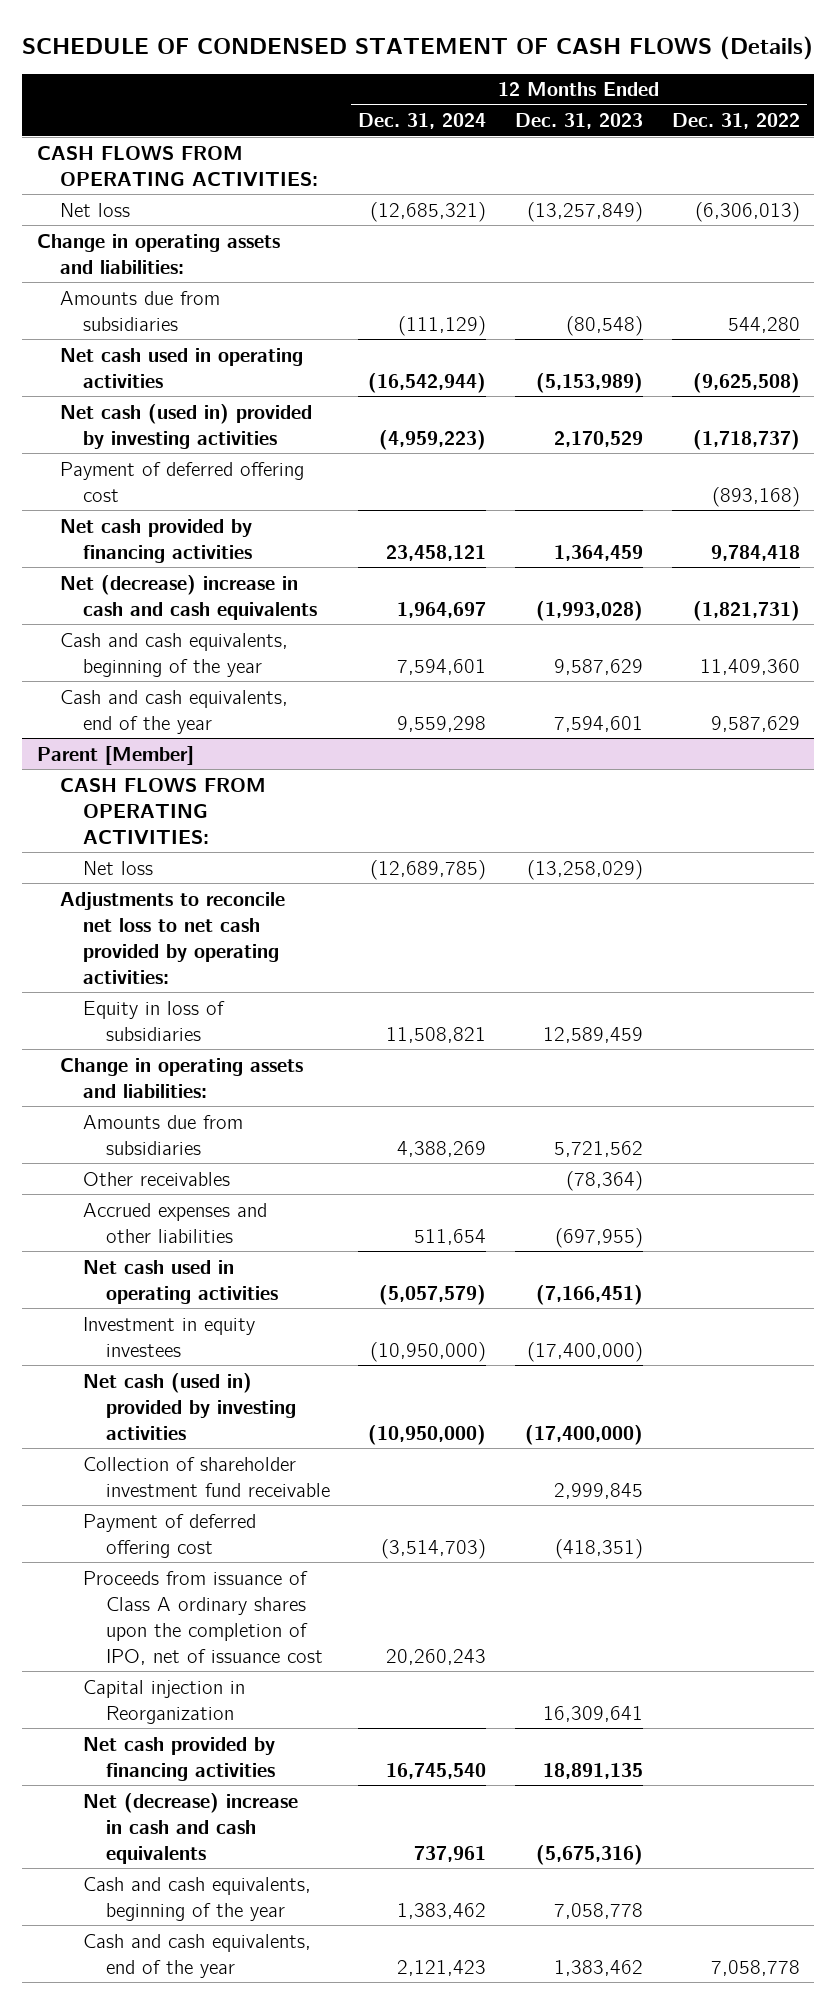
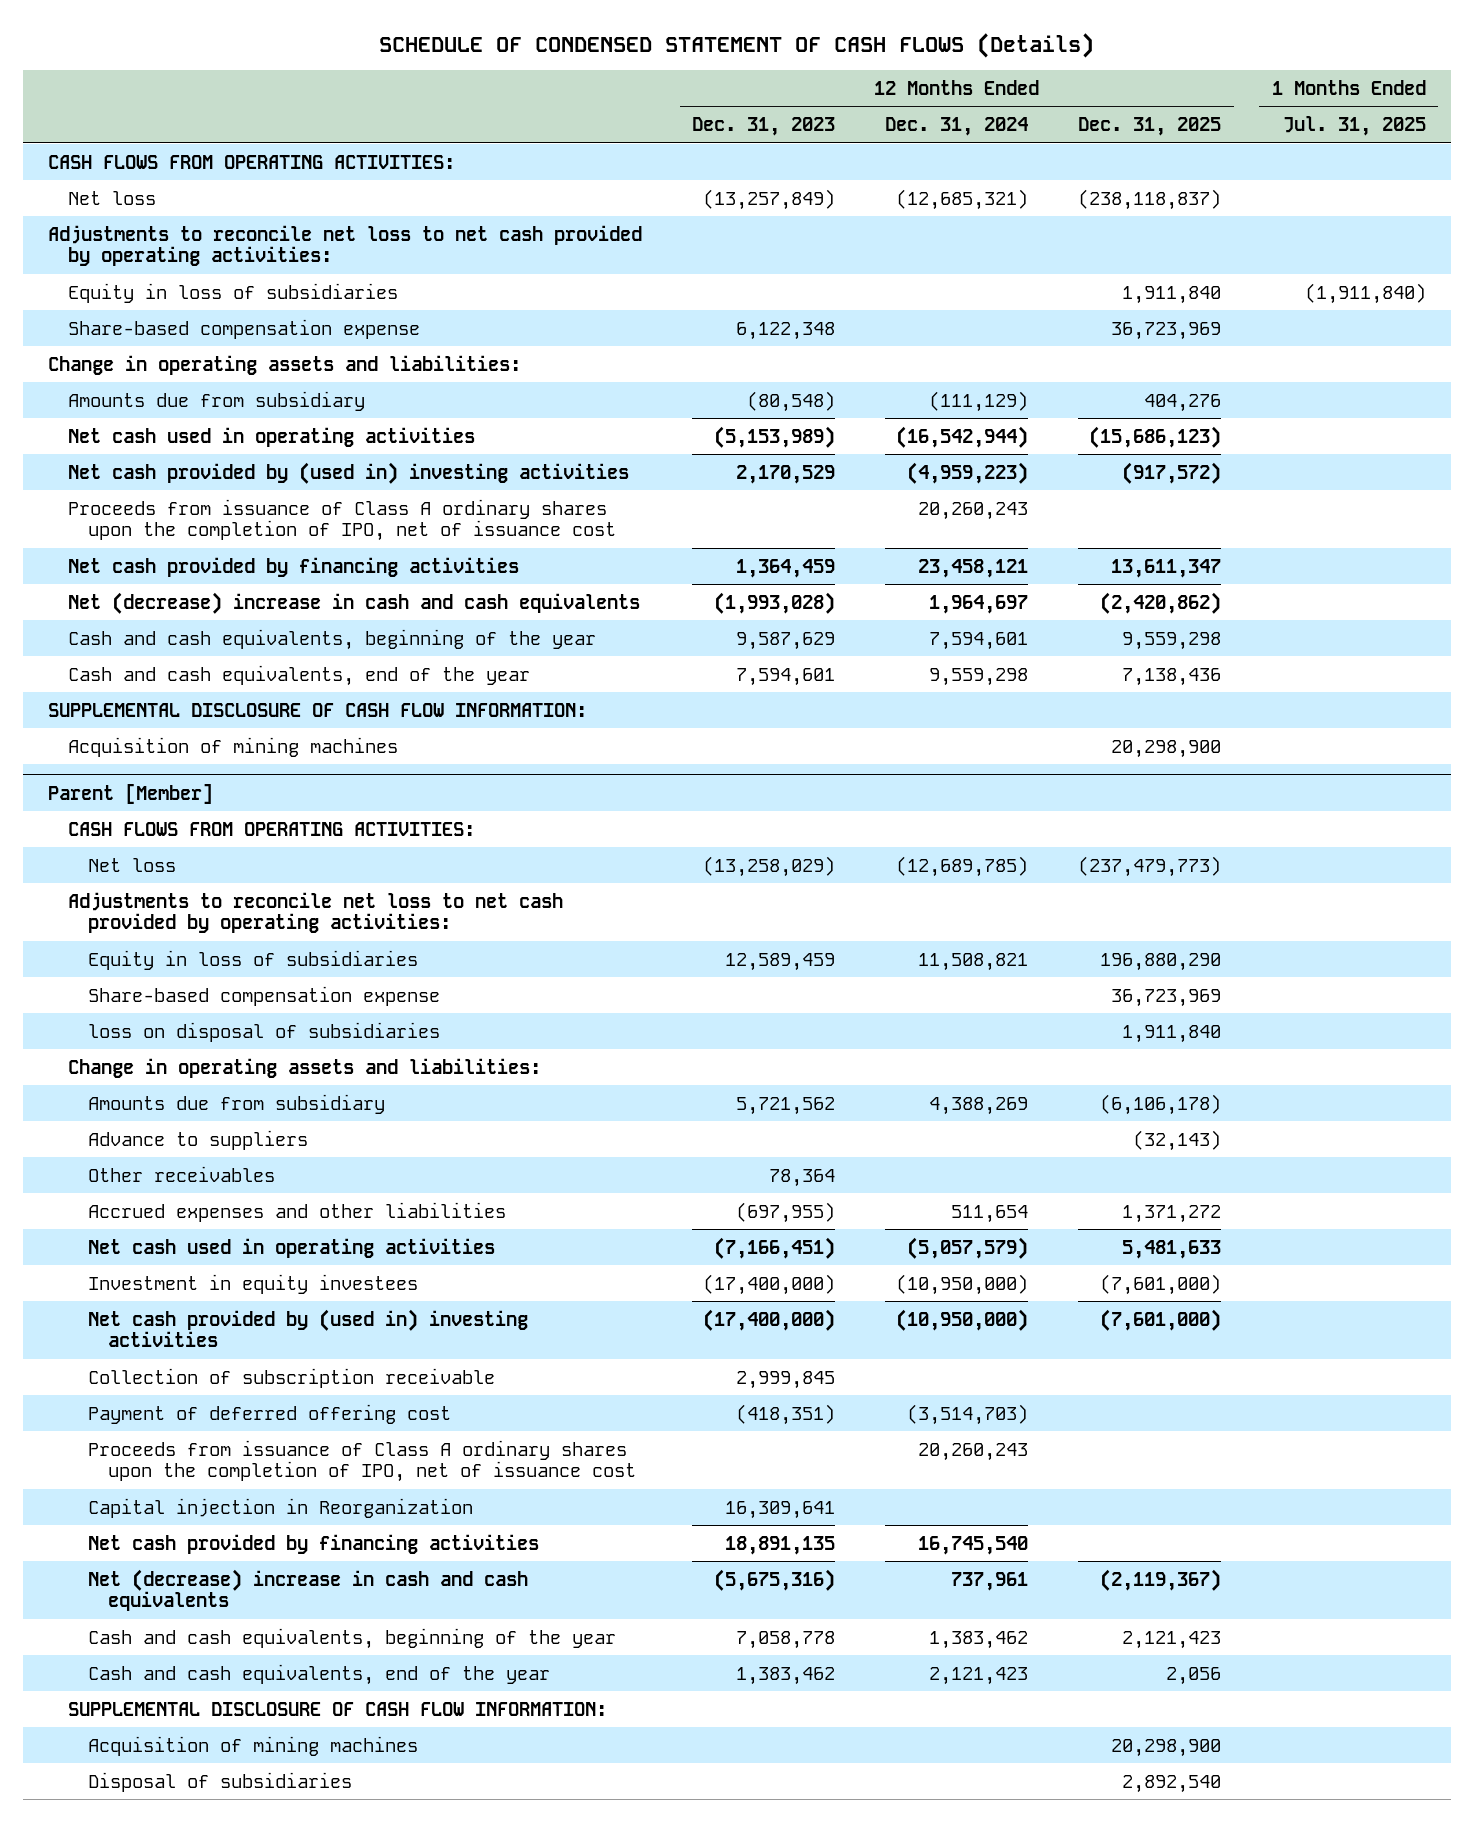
- | 12 Months Ended Dec. 31, 2024 | 12 Months Ended Dec. 31, 2023 | 12 Months Ended Dec. 31, 2022
+ | 12 Months Ended Dec. 31, 2023 | 12 Months Ended Dec. 31, 2024 | 12 Months Ended Dec. 31, 2025 | 1 Months Ended Jul. 31, 2025
+ Adjustments to reconcile net loss to net cash provided by operating activities:
+ Equity in loss of subsidiaries | | | 1,911,840 | (1,911,840)
+ Share-based compensation expense | 6,122,348 | | 36,723,969 |
- Amounts due from subsidiaries | (111,129) | (80,548) | 544,280
+ Amounts due from subsidiary | (80,548) | (111,129) | 404,276 |
- Net cash (used in) provided by investing activities | (4,959,223) | 2,170,529 | (1,718,737)
- Payment of deferred offering cost | | | (893,168)
+ Net cash provided by (used in) investing activities | 2,170,529 | (4,959,223) | (917,572) |
+ Proceeds from issuance of Class A ordinary shares upon the completion of IPO, net of issuance cost | | 20,260,243 | |
+ SUPPLEMENTAL DISCLOSURE OF CASH FLOW INFORMATION:
+ Acquisition of mining machines | | | 20,298,900 |
@ Parent [Member]
+ Share-based compensation expense | | | 36,723,969 |
+ loss on disposal of subsidiaries | | | 1,911,840 |
- Amounts due from subsidiaries | 4,388,269 | 5,721,562 |
- Other receivables | | (78,364) |
+ Amounts due from subsidiary | 5,721,562 | 4,388,269 | (6,106,178) |
+ Advance to suppliers | | | (32,143) |
+ Other receivables | 78,364 | | |
- Net cash (used in) provided by investing activities | (10,950,000) | (17,400,000) |
- Collection of shareholder investment fund receivable | | 2,999,845 |
+ Net cash provided by (used in) investing activities | (17,400,000) | (10,950,000) | (7,601,000) |
+ Collection of subscription receivable | 2,999,845 | | |
+ SUPPLEMENTAL DISCLOSURE OF CASH FLOW INFORMATION:
+ Acquisition of mining machines | | | 20,298,900 |
+ Disposal of subsidiaries | | | 2,892,540 |

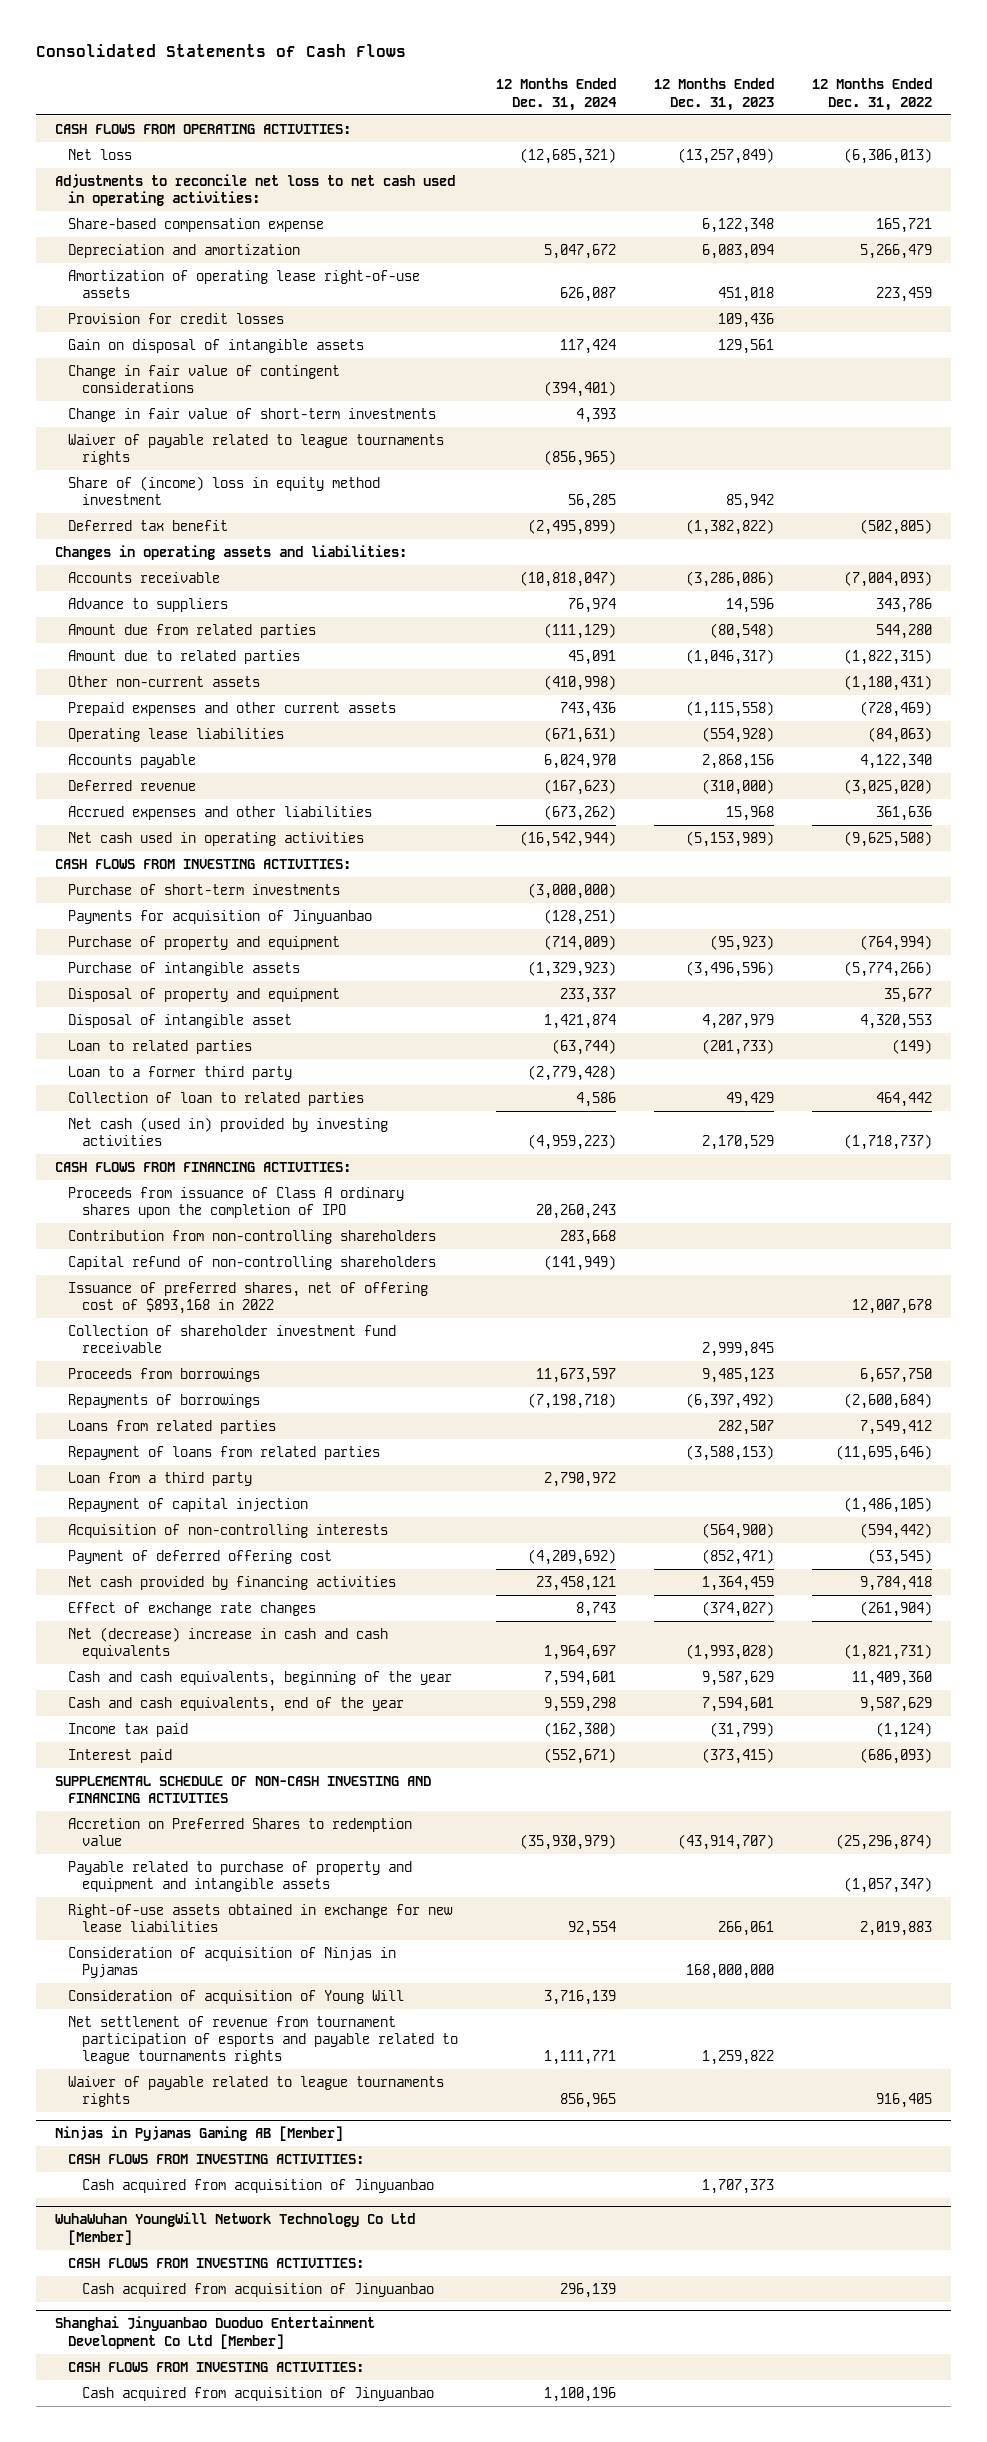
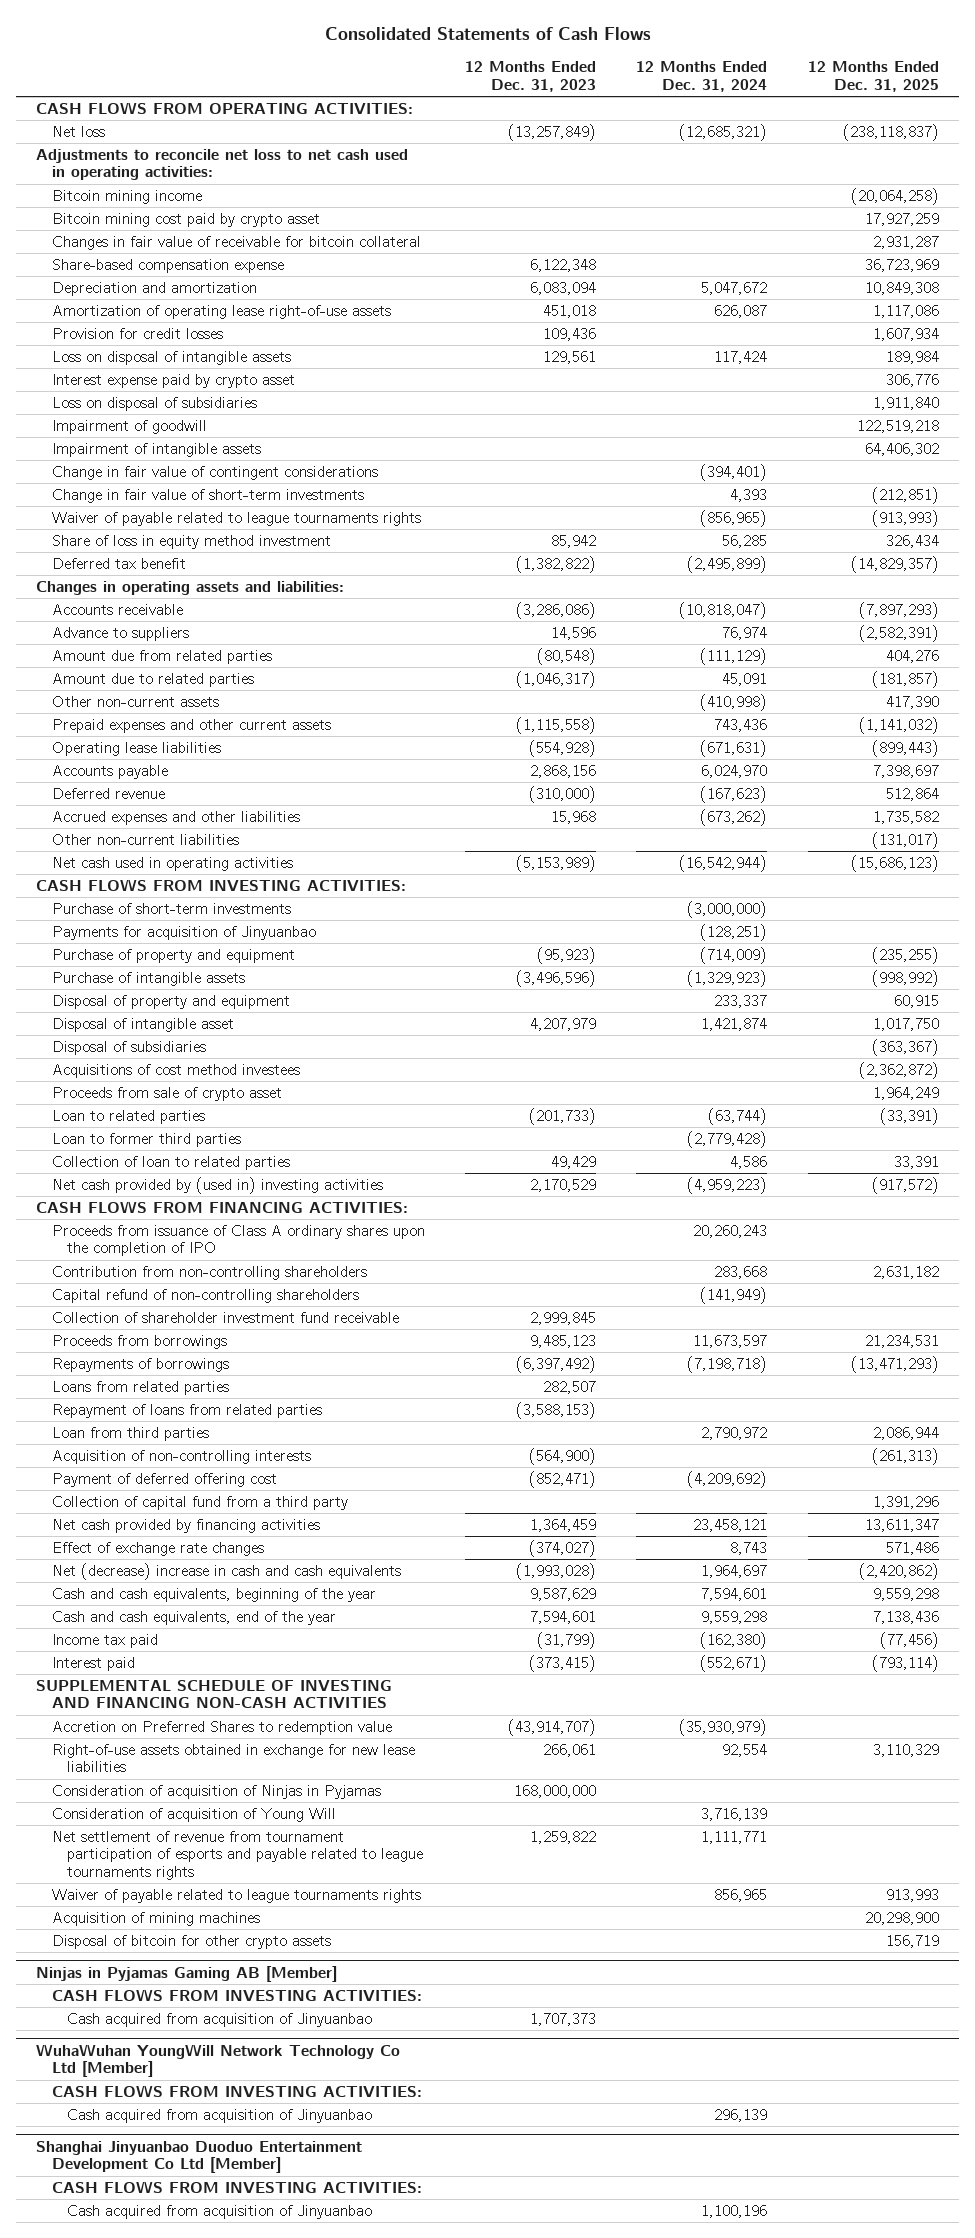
- | 12 Months Ended Dec. 31, 2024 | 12 Months Ended Dec. 31, 2023 | 12 Months Ended Dec. 31, 2022
+ | 12 Months Ended Dec. 31, 2023 | 12 Months Ended Dec. 31, 2024 | 12 Months Ended Dec. 31, 2025
+ Bitcoin mining income | | | (20,064,258)
+ Bitcoin mining cost paid by crypto asset | | | 17,927,259
+ Changes in fair value of receivable for bitcoin collateral | | | 2,931,287
- Gain on disposal of intangible assets | 117,424 | 129,561 |
+ Loss on disposal of intangible assets | 129,561 | 117,424 | 189,984
+ Interest expense paid by crypto asset | | | 306,776
+ Loss on disposal of subsidiaries | | | 1,911,840
+ Impairment of goodwill | | | 122,519,218
+ Impairment of intangible assets | | | 64,406,302
- Share of (income) loss in equity method investment | 56,285 | 85,942 |
+ Share of loss in equity method investment | 85,942 | 56,285 | 326,434
+ Other non-current liabilities | | | (131,017)
+ Disposal of subsidiaries | | | (363,367)
+ Acquisitions of cost method investees | | | (2,362,872)
+ Proceeds from sale of crypto asset | | | 1,964,249
- Loan to a former third party | (2,779,428) | |
+ Loan to former third parties | | (2,779,428) |
- Net cash (used in) provided by investing activities | (4,959,223) | 2,170,529 | (1,718,737)
+ Net cash provided by (used in) investing activities | 2,170,529 | (4,959,223) | (917,572)
- Issuance of preferred shares, net of offering cost of $893,168 in 2022 | | | 12,007,678
- Loan from a third party | 2,790,972 | |
- Repayment of capital injection | | | (1,486,105)
+ Loan from third parties | | 2,790,972 | 2,086,944
+ Collection of capital fund from a third party | | | 1,391,296
- SUPPLEMENTAL SCHEDULE OF NON-CASH INVESTING AND FINANCING ACTIVITIES
+ SUPPLEMENTAL SCHEDULE OF INVESTING AND FINANCING NON-CASH ACTIVITIES
- Payable related to purchase of property and equipment and intangible assets | | | (1,057,347)
+ Acquisition of mining machines | | | 20,298,900
+ Disposal of bitcoin for other crypto assets | | | 156,719

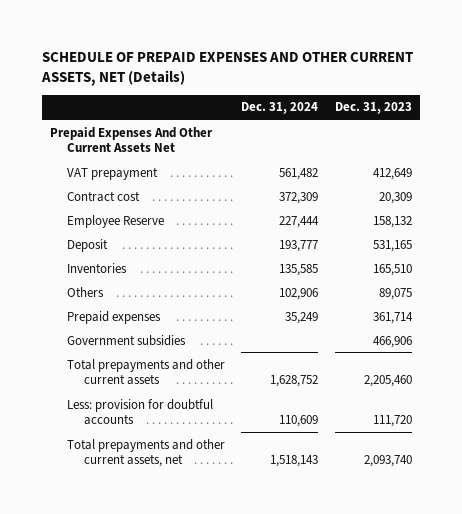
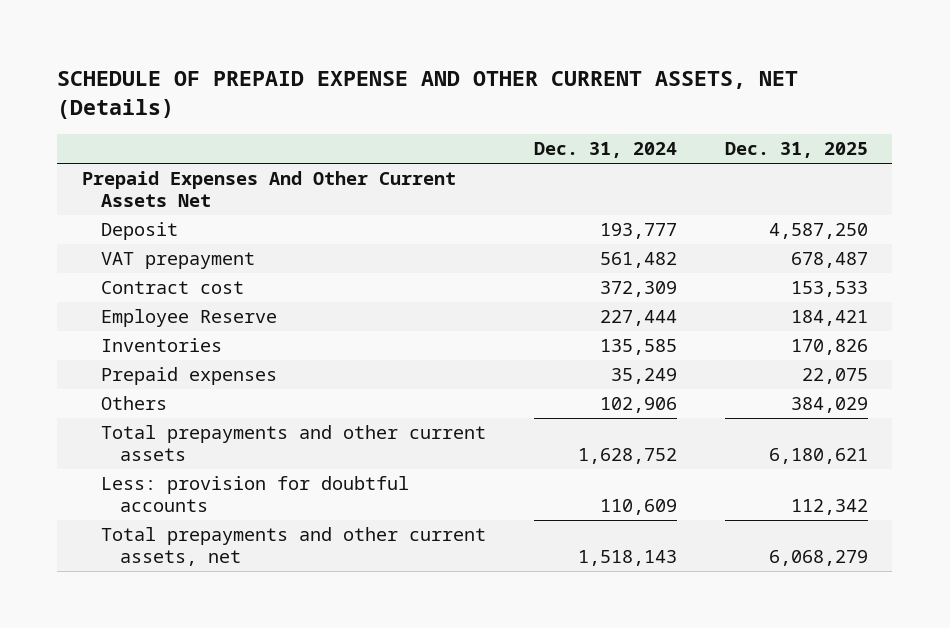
- SCHEDULE OF PREPAID EXPENSES AND OTHER CURRENT ASSETS, NET (Details)
+ SCHEDULE OF PREPAID EXPENSE AND OTHER CURRENT ASSETS, NET (Details)
- | Dec. 31, 2024 | Dec. 31, 2023
+ | Dec. 31, 2024 | Dec. 31, 2025
moved up: Deposit | 193,777 | 4,587,250
- Government subsidies | | 466,906
moved down: Others | 102,906 | 384,029

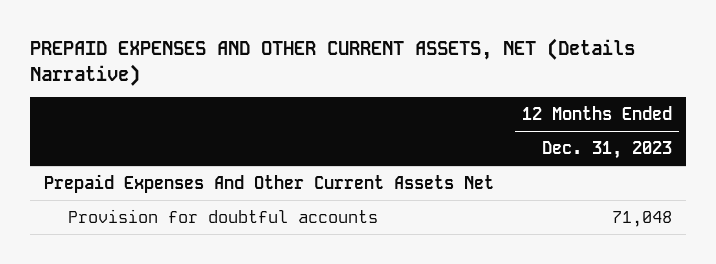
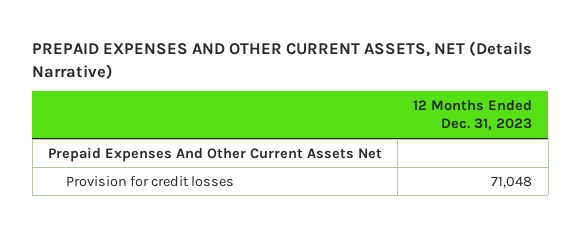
- Provision for doubtful accounts | 71,048
+ Provision for credit losses | 71,048

